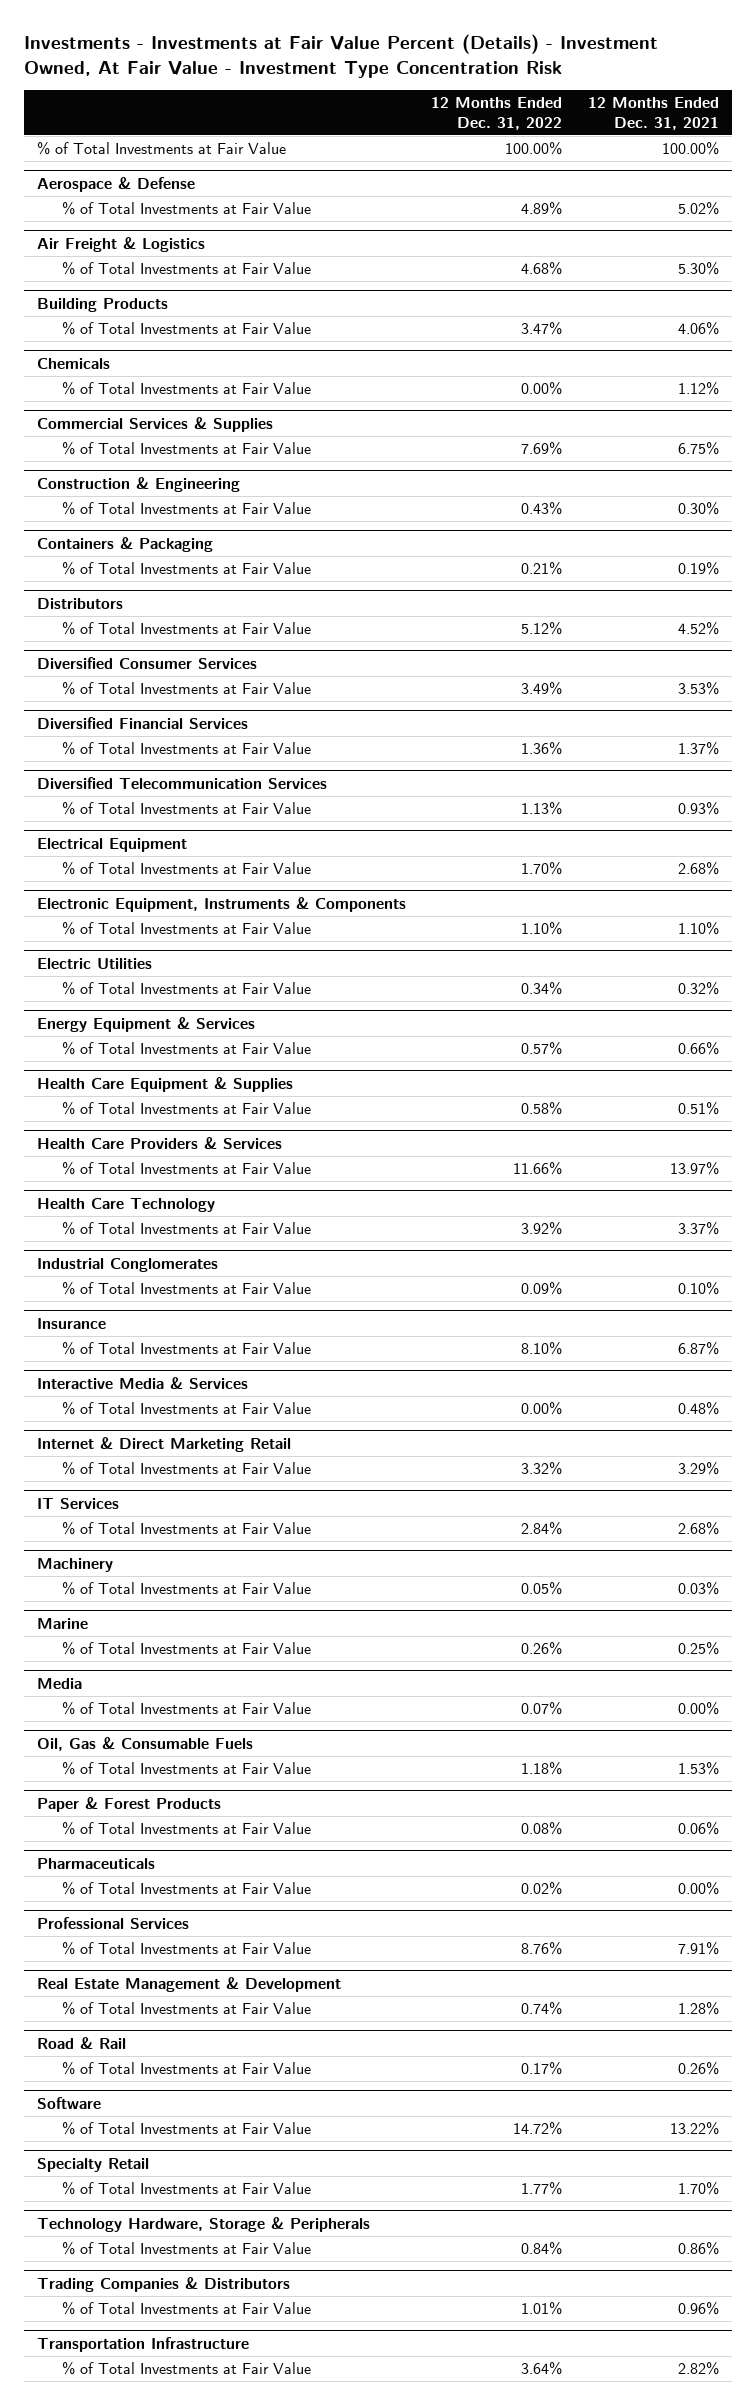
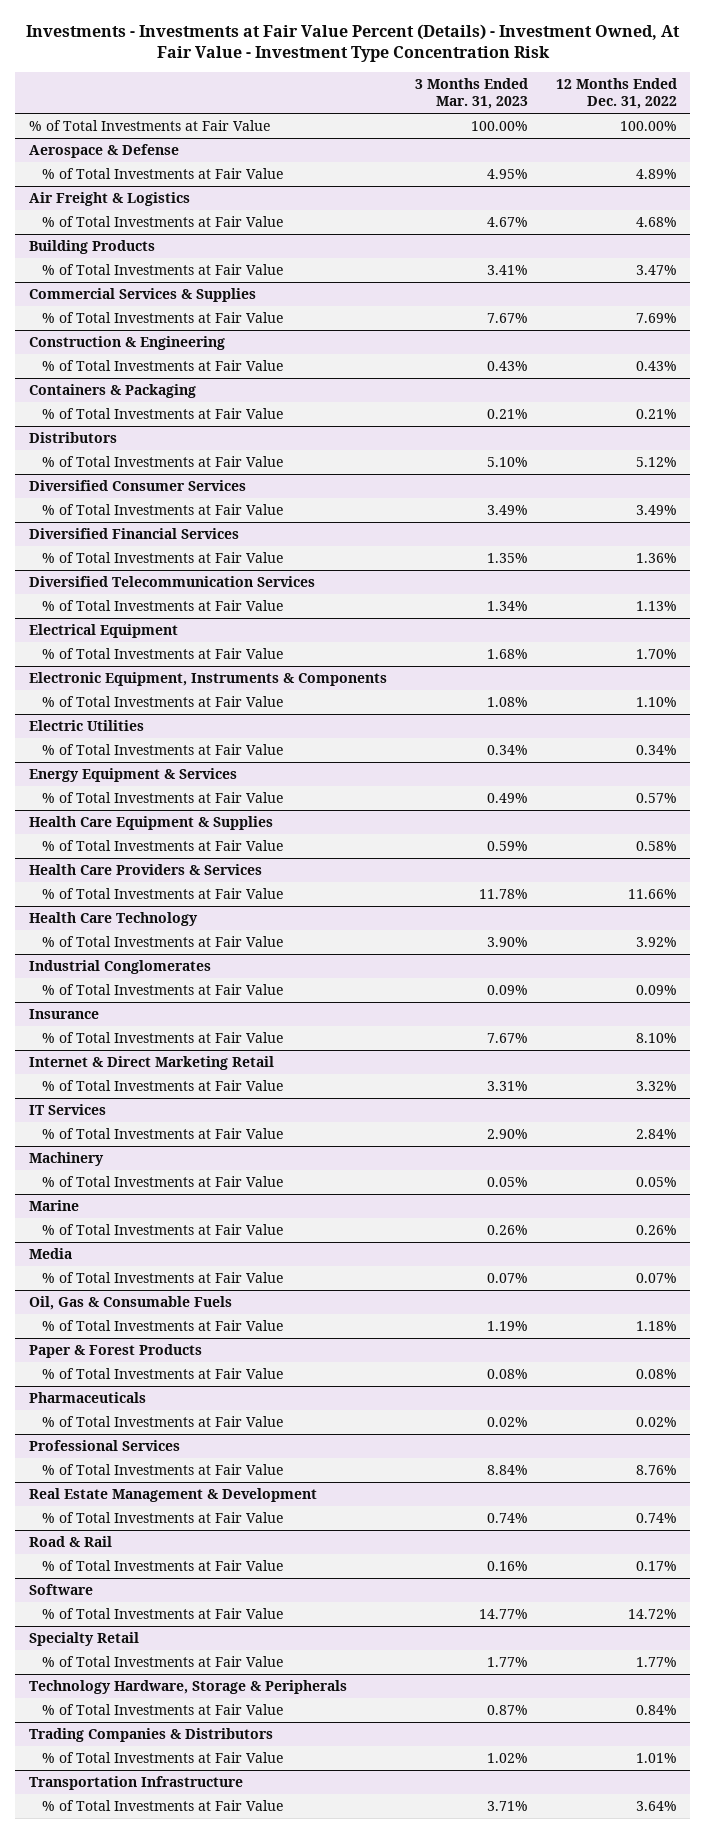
- | 12 Months Ended Dec. 31, 2022 | 12 Months Ended Dec. 31, 2021
+ | 3 Months Ended Mar. 31, 2023 | 12 Months Ended Dec. 31, 2022
- Chemicals
- % of Total Investments at Fair Value | 0.00% | 1.12%
- Interactive Media & Services
- % of Total Investments at Fair Value | 0.00% | 0.48%

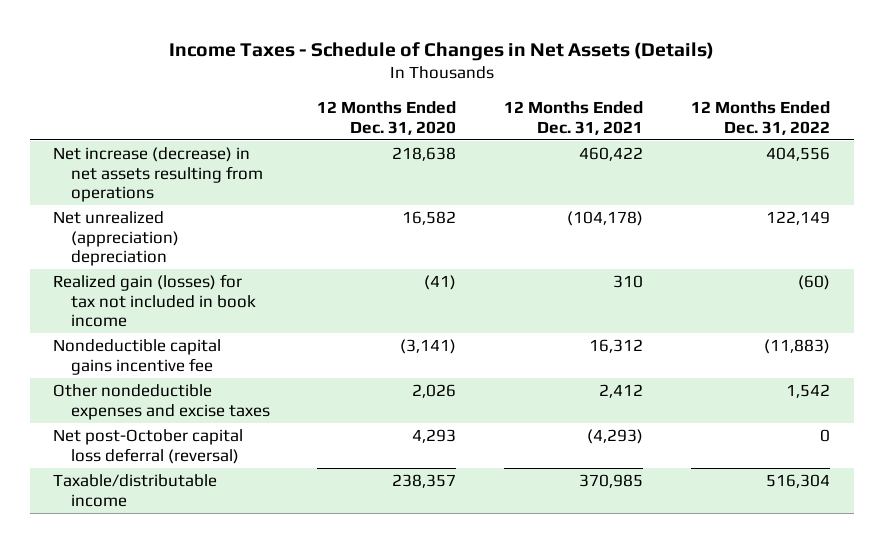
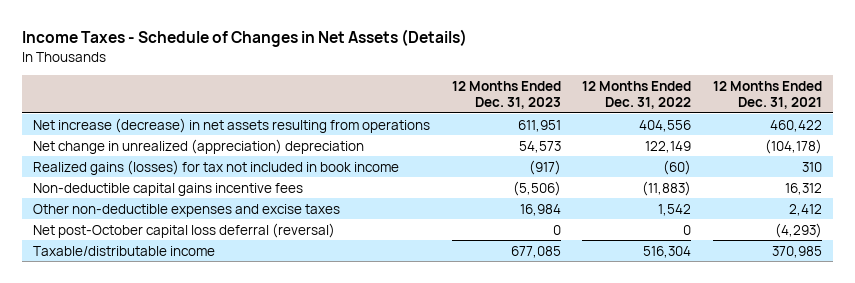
- | 12 Months Ended Dec. 31, 2020 | 12 Months Ended Dec. 31, 2021 | 12 Months Ended Dec. 31, 2022
+ | 12 Months Ended Dec. 31, 2023 | 12 Months Ended Dec. 31, 2022 | 12 Months Ended Dec. 31, 2021
- Net unrealized (appreciation) depreciation | 16,582 | (104,178) | 122,149
- Realized gain (losses) for tax not included in book income | (41) | 310 | (60)
- Nondeductible capital gains incentive fee | (3,141) | 16,312 | (11,883)
- Other nondeductible expenses and excise taxes | 2,026 | 2,412 | 1,542
+ Net change in unrealized (appreciation) depreciation | 54,573 | 122,149 | (104,178)
+ Realized gains (losses) for tax not included in book income | (917) | (60) | 310
+ Non-deductible capital gains incentive fees | (5,506) | (11,883) | 16,312
+ Other non-deductible expenses and excise taxes | 16,984 | 1,542 | 2,412

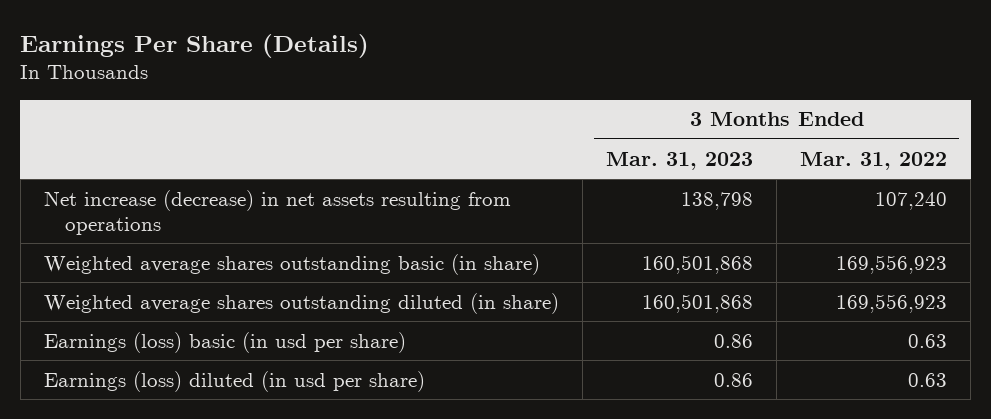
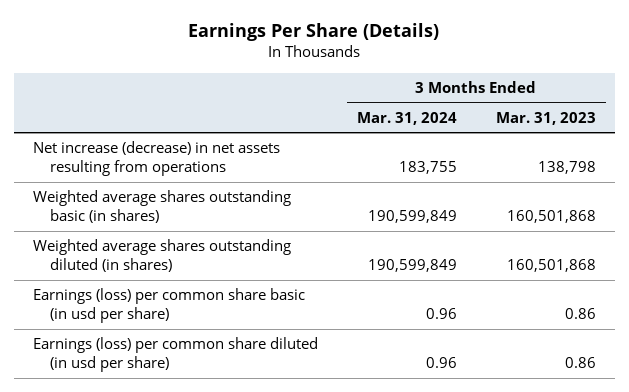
- | 3 Months Ended Mar. 31, 2023 | 3 Months Ended Mar. 31, 2022
+ | 3 Months Ended Mar. 31, 2024 | 3 Months Ended Mar. 31, 2023
- Weighted average shares outstanding basic (in share) | 160,501,868 | 169,556,923
- Weighted average shares outstanding diluted (in share) | 160,501,868 | 169,556,923
- Earnings (loss) basic (in usd per share) | 0.86 | 0.63
- Earnings (loss) diluted (in usd per share) | 0.86 | 0.63
+ Weighted average shares outstanding basic (in shares) | 190,599,849 | 160,501,868
+ Weighted average shares outstanding diluted (in shares) | 190,599,849 | 160,501,868
+ Earnings (loss) per common share basic (in usd per share) | 0.96 | 0.86
+ Earnings (loss) per common share diluted (in usd per share) | 0.96 | 0.86

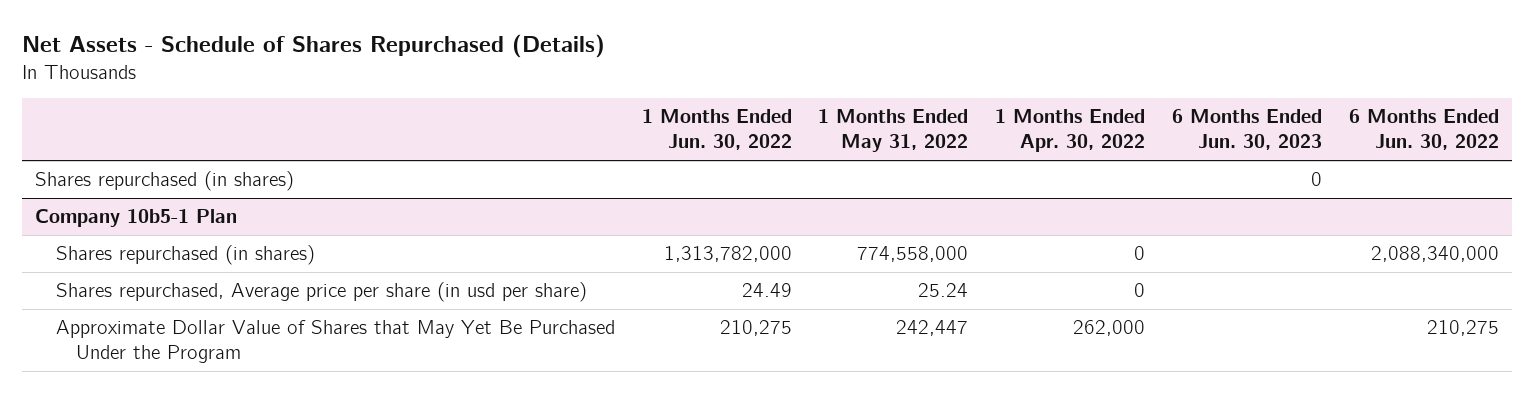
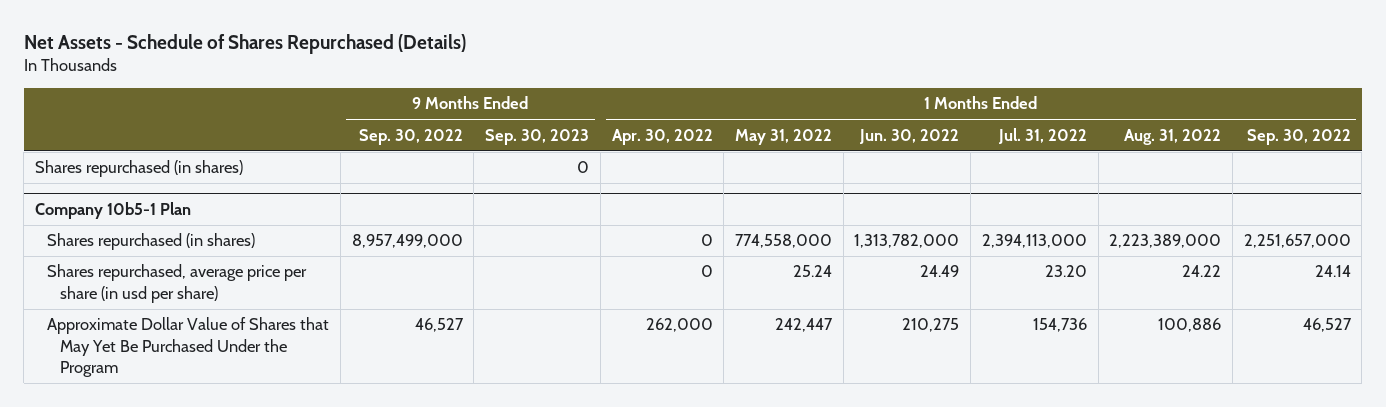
- | 1 Months Ended Jun. 30, 2022 | 1 Months Ended May 31, 2022 | 1 Months Ended Apr. 30, 2022 | 6 Months Ended Jun. 30, 2023 | 6 Months Ended Jun. 30, 2022
+ | 9 Months Ended Sep. 30, 2022 | 9 Months Ended Sep. 30, 2023 | 1 Months Ended Apr. 30, 2022 | 1 Months Ended May 31, 2022 | 1 Months Ended Jun. 30, 2022 | 1 Months Ended Jul. 31, 2022 | 1 Months Ended Aug. 31, 2022 | 1 Months Ended Sep. 30, 2022
@ Company 10b5-1 Plan
- Shares repurchased, Average price per share (in usd per share) | 24.49 | 25.24 | 0 | |
+ Shares repurchased, average price per share (in usd per share) | | | 0 | 25.24 | 24.49 | 23.20 | 24.22 | 24.14

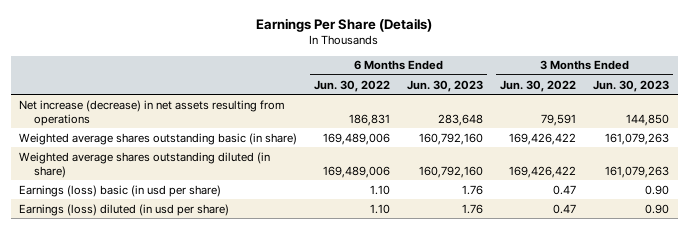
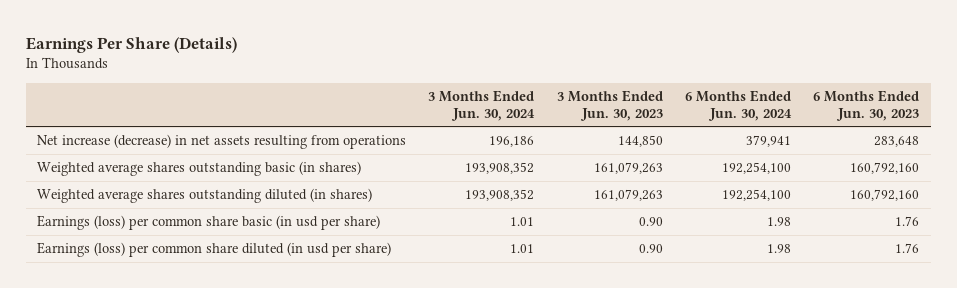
- | 6 Months Ended Jun. 30, 2022 | 6 Months Ended Jun. 30, 2023 | 3 Months Ended Jun. 30, 2022 | 3 Months Ended Jun. 30, 2023
+ | 3 Months Ended Jun. 30, 2024 | 3 Months Ended Jun. 30, 2023 | 6 Months Ended Jun. 30, 2024 | 6 Months Ended Jun. 30, 2023
- Weighted average shares outstanding basic (in share) | 169,489,006 | 160,792,160 | 169,426,422 | 161,079,263
- Weighted average shares outstanding diluted (in share) | 169,489,006 | 160,792,160 | 169,426,422 | 161,079,263
- Earnings (loss) basic (in usd per share) | 1.10 | 1.76 | 0.47 | 0.90
- Earnings (loss) diluted (in usd per share) | 1.10 | 1.76 | 0.47 | 0.90
+ Weighted average shares outstanding basic (in shares) | 193,908,352 | 161,079,263 | 192,254,100 | 160,792,160
+ Weighted average shares outstanding diluted (in shares) | 193,908,352 | 161,079,263 | 192,254,100 | 160,792,160
+ Earnings (loss) per common share basic (in usd per share) | 1.01 | 0.90 | 1.98 | 1.76
+ Earnings (loss) per common share diluted (in usd per share) | 1.01 | 0.90 | 1.98 | 1.76

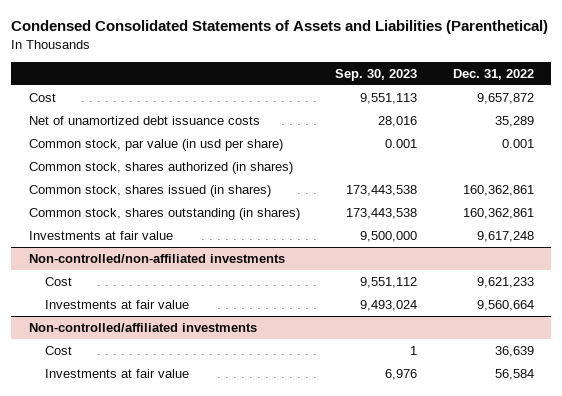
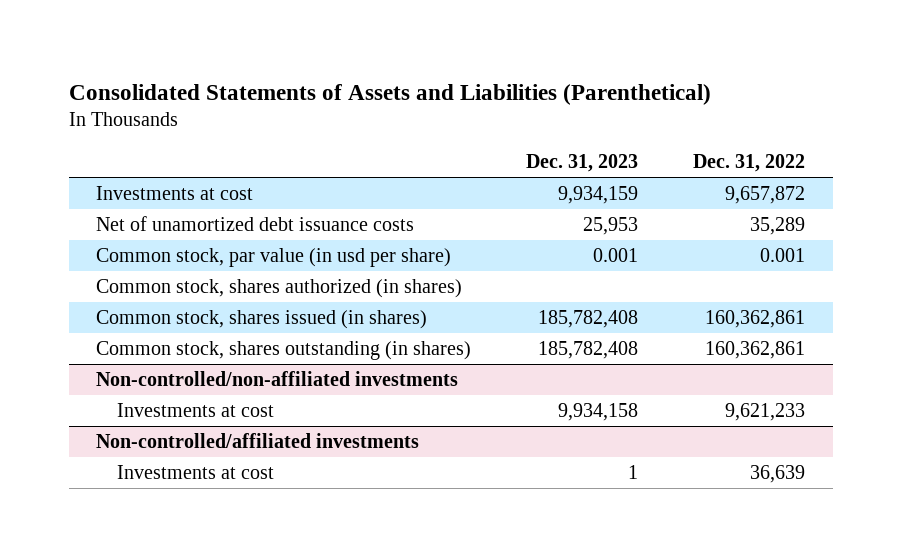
- Condensed Consolidated Statements of Assets and Liabilities (Parenthetical)
+ Consolidated Statements of Assets and Liabilities (Parenthetical)
- | Sep. 30, 2023 | Dec. 31, 2022
+ | Dec. 31, 2023 | Dec. 31, 2022
- Cost | 9,551,113 | 9,657,872
+ Investments at cost | 9,934,159 | 9,657,872
- Investments at fair value | 9,500,000 | 9,617,248
@ Non-controlled/non-affiliated investments
- Cost | 9,551,112 | 9,621,233
- Investments at fair value | 9,493,024 | 9,560,664
+ Investments at cost | 9,934,158 | 9,621,233
@ Non-controlled/affiliated investments
- Cost | 1 | 36,639
- Investments at fair value | 6,976 | 56,584
+ Investments at cost | 1 | 36,639

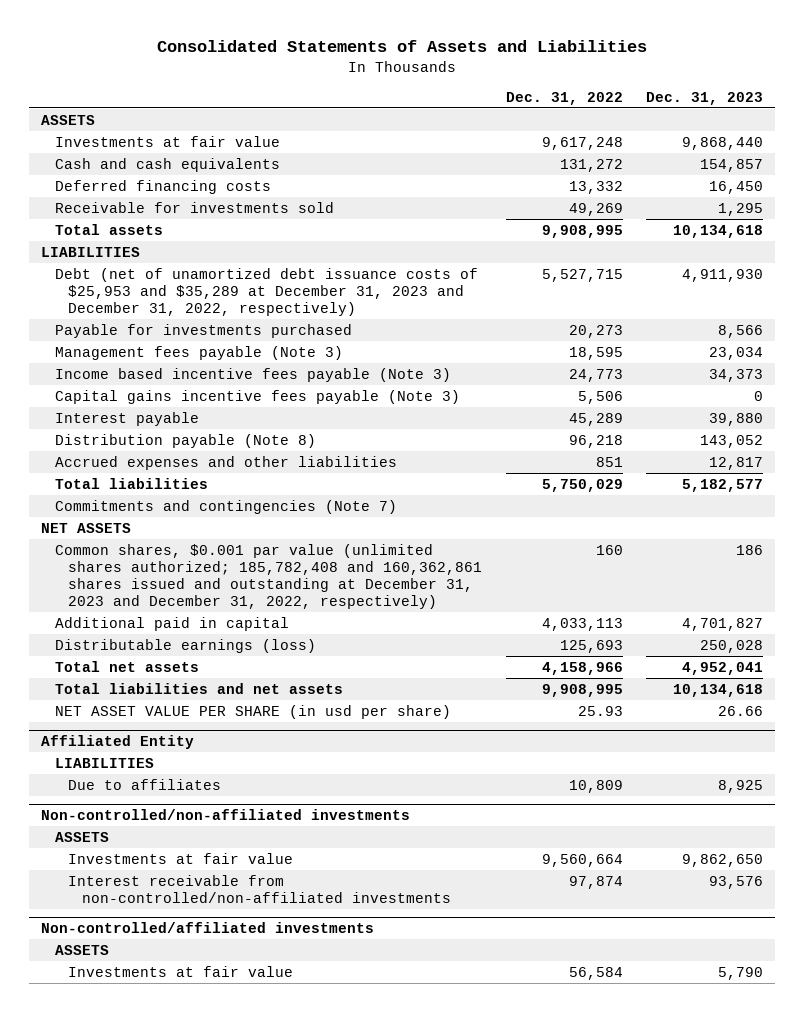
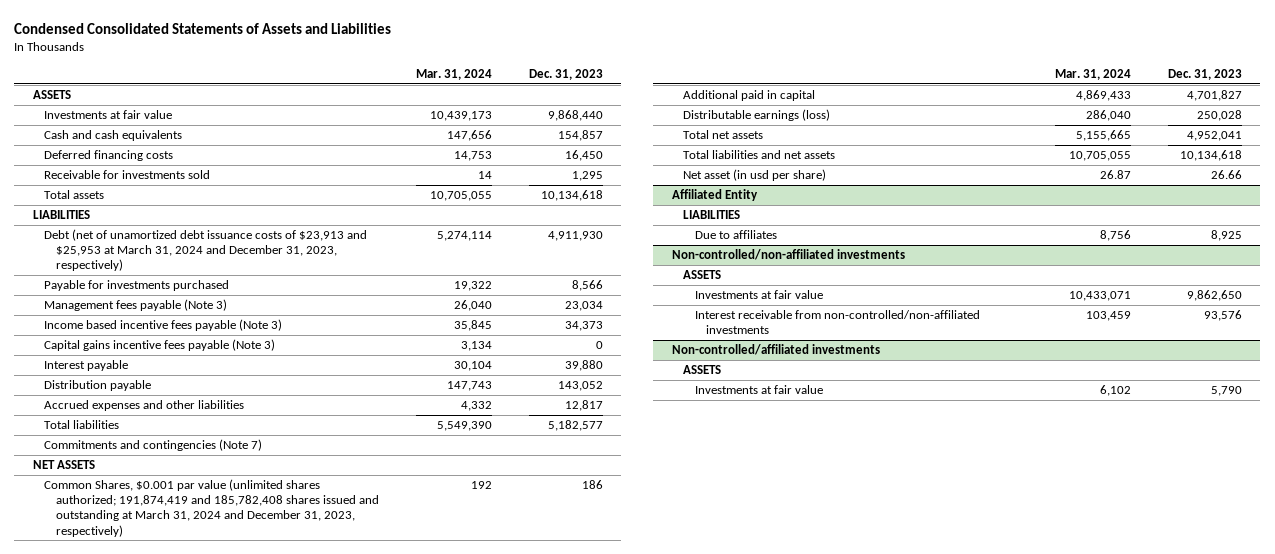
- Consolidated Statements of Assets and Liabilities
+ Condensed Consolidated Statements of Assets and Liabilities
- | Dec. 31, 2022 | Dec. 31, 2023
+ | Mar. 31, 2024 | Dec. 31, 2023
- Debt (net of unamortized debt issuance costs of $25,953 and $35,289 at December 31, 2023 and December 31, 2022, respectively) | 5,527,715 | 4,911,930
+ Debt (net of unamortized debt issuance costs of $23,913 and $25,953 at March 31, 2024 and December 31, 2023, respectively) | 5,274,114 | 4,911,930
- Distribution payable (Note 8) | 96,218 | 143,052
+ Distribution payable | 147,743 | 143,052
- Common shares, $0.001 par value (unlimited shares authorized; 185,782,408 and 160,362,861 shares issued and outstanding at December 31, 2023 and December 31, 2022, respectively) | 160 | 186
+ Common Shares, $0.001 par value (unlimited shares authorized; 191,874,419 and 185,782,408 shares issued and outstanding at March 31, 2024 and December 31, 2023, respectively) | 192 | 186
- NET ASSET VALUE PER SHARE (in usd per share) | 25.93 | 26.66
+ Net asset (in usd per share) | 26.87 | 26.66

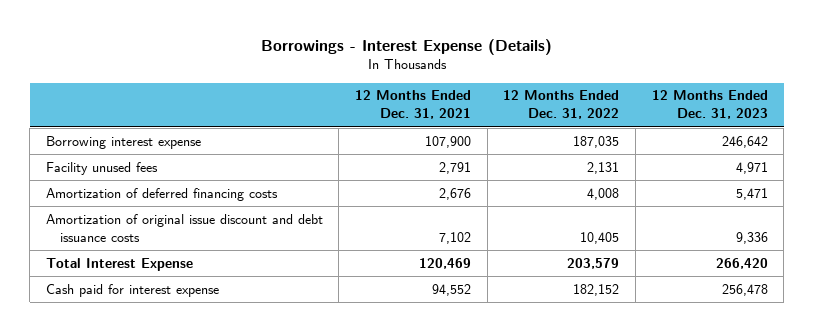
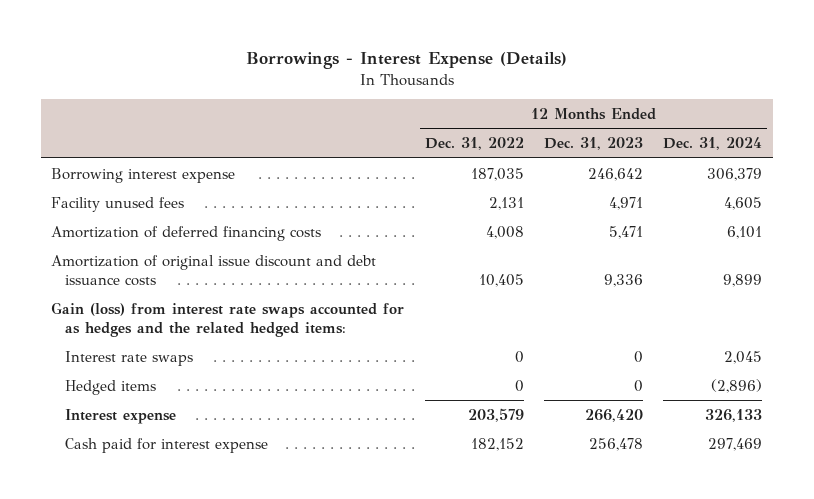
- | 12 Months Ended Dec. 31, 2021 | 12 Months Ended Dec. 31, 2022 | 12 Months Ended Dec. 31, 2023
+ | 12 Months Ended Dec. 31, 2022 | 12 Months Ended Dec. 31, 2023 | 12 Months Ended Dec. 31, 2024
- Total Interest Expense | 120,469 | 203,579 | 266,420
+ Gain (loss) from interest rate swaps accounted for as hedges and the related hedged items:
+ Interest rate swaps | 0 | 0 | 2,045
+ Hedged items | 0 | 0 | (2,896)
+ Interest expense | 203,579 | 266,420 | 326,133

